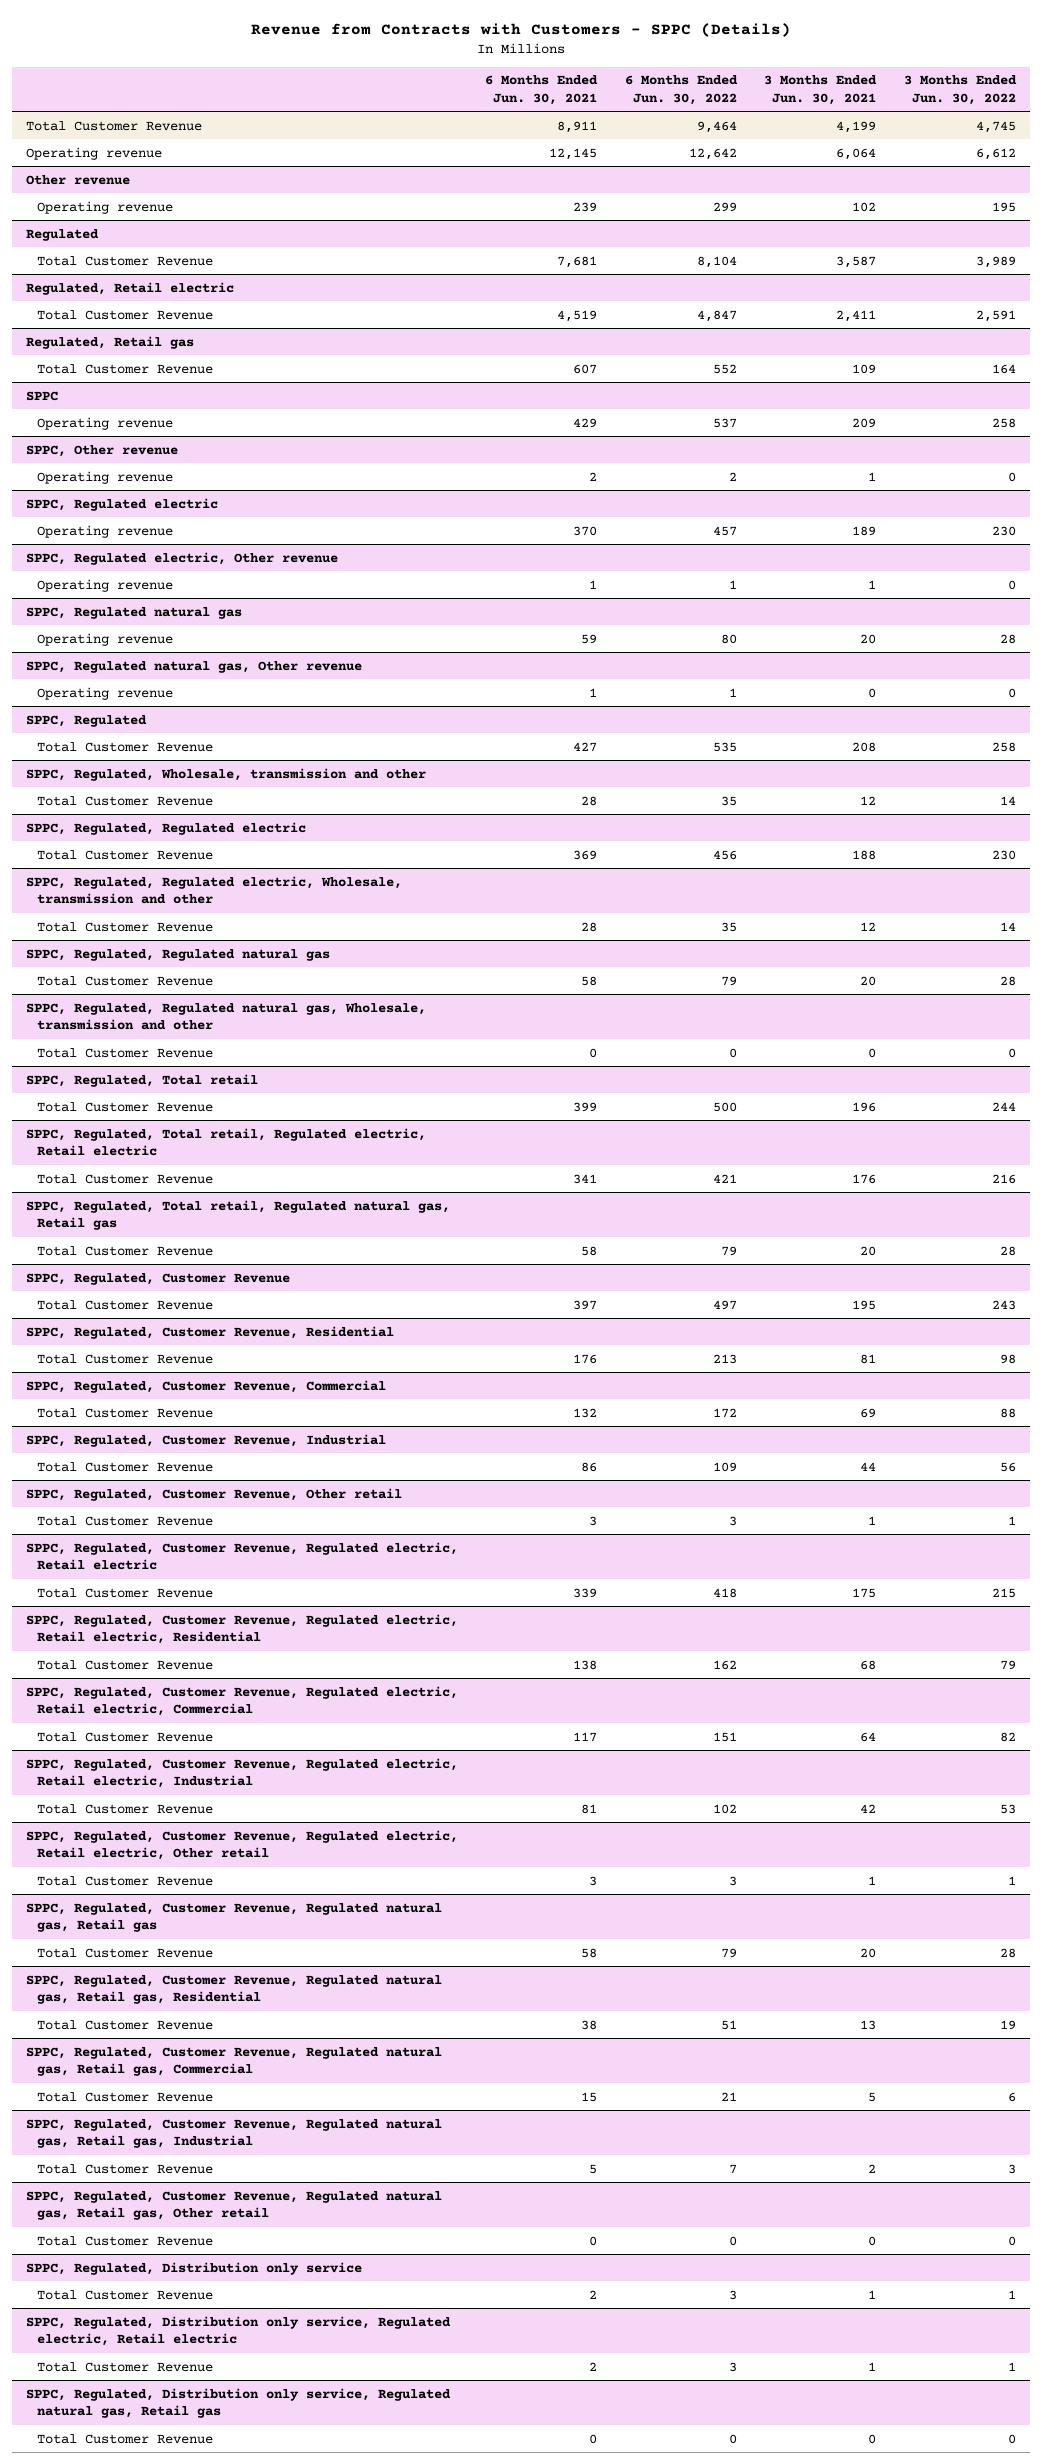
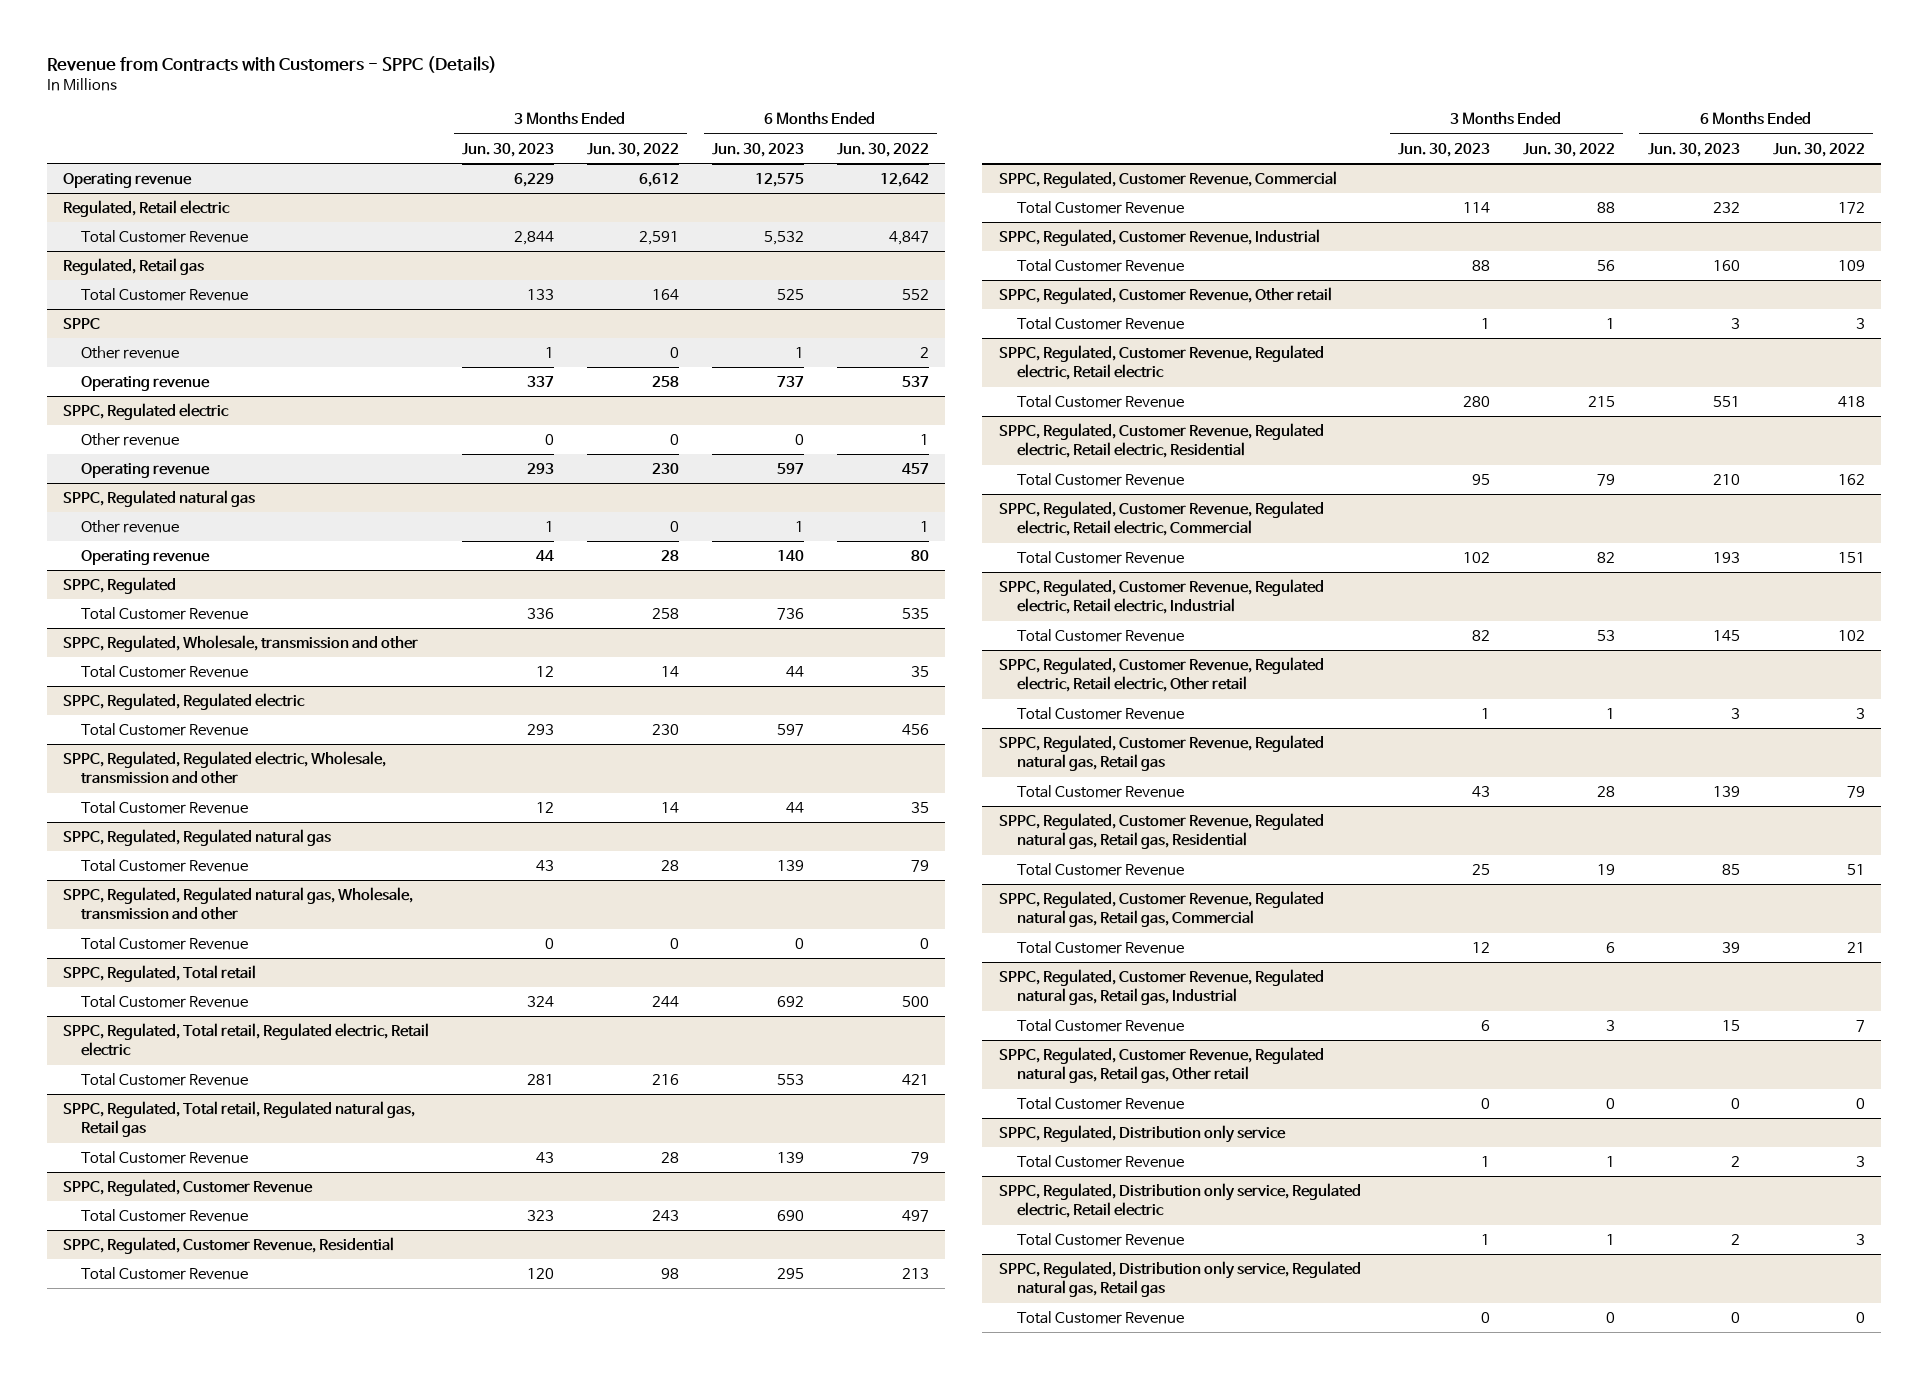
- | 6 Months Ended Jun. 30, 2021 | 6 Months Ended Jun. 30, 2022 | 3 Months Ended Jun. 30, 2021 | 3 Months Ended Jun. 30, 2022
+ | 3 Months Ended Jun. 30, 2023 | 3 Months Ended Jun. 30, 2022 | 6 Months Ended Jun. 30, 2023 | 6 Months Ended Jun. 30, 2022
- Total Customer Revenue | 8,911 | 9,464 | 4,199 | 4,745
- Other revenue
- Operating revenue | 239 | 299 | 102 | 195
- Regulated
- Total Customer Revenue | 7,681 | 8,104 | 3,587 | 3,989
@ SPPC
+ Other revenue | 1 | 0 | 1 | 2
- SPPC, Other revenue
- Operating revenue | 2 | 2 | 1 | 0
@ SPPC, Regulated electric
+ Other revenue | 0 | 0 | 0 | 1
- SPPC, Regulated electric, Other revenue
- Operating revenue | 1 | 1 | 1 | 0
@ SPPC, Regulated natural gas
+ Other revenue | 1 | 0 | 1 | 1
- SPPC, Regulated natural gas, Other revenue
- Operating revenue | 1 | 1 | 0 | 0

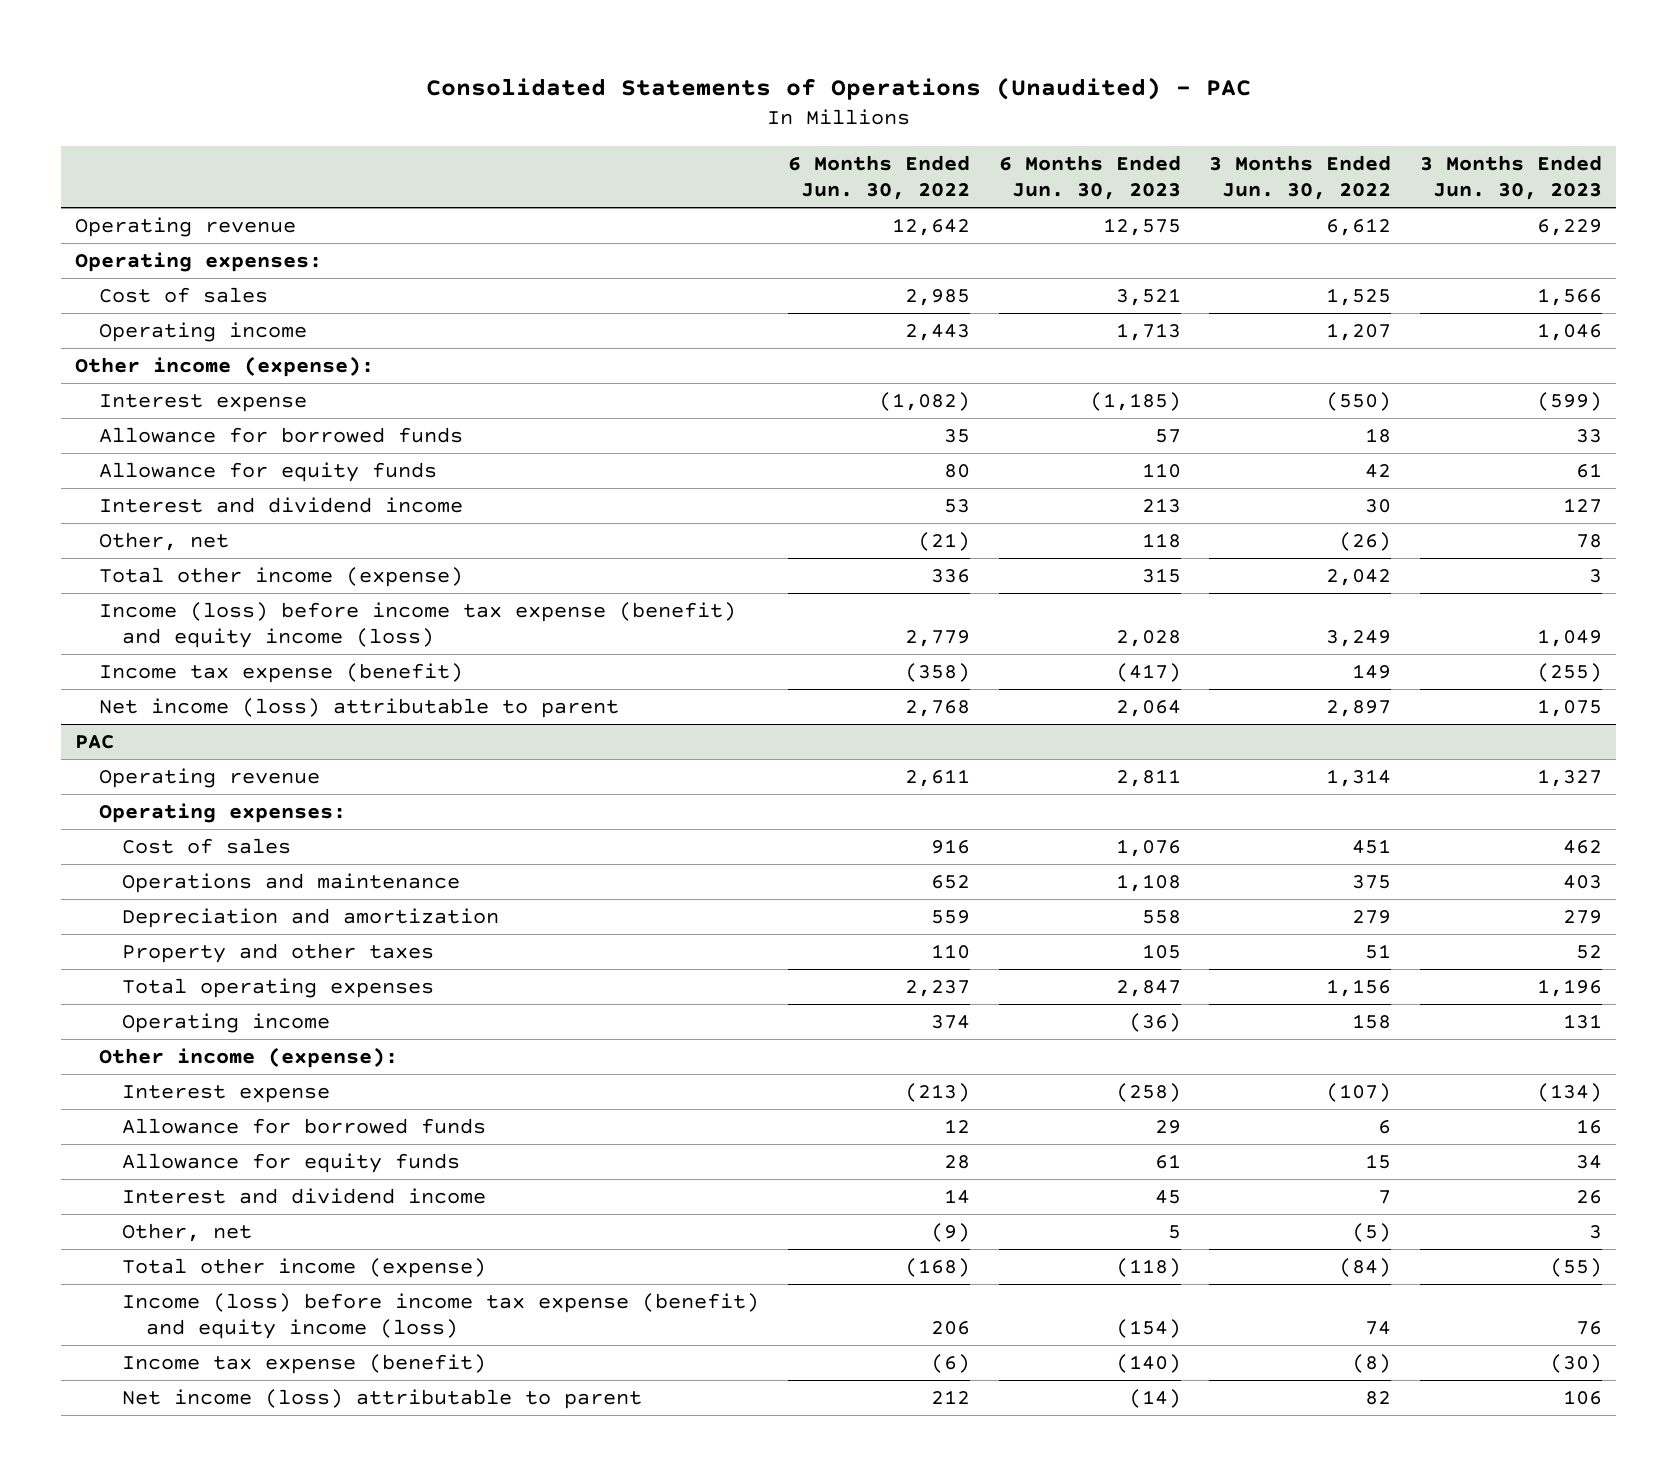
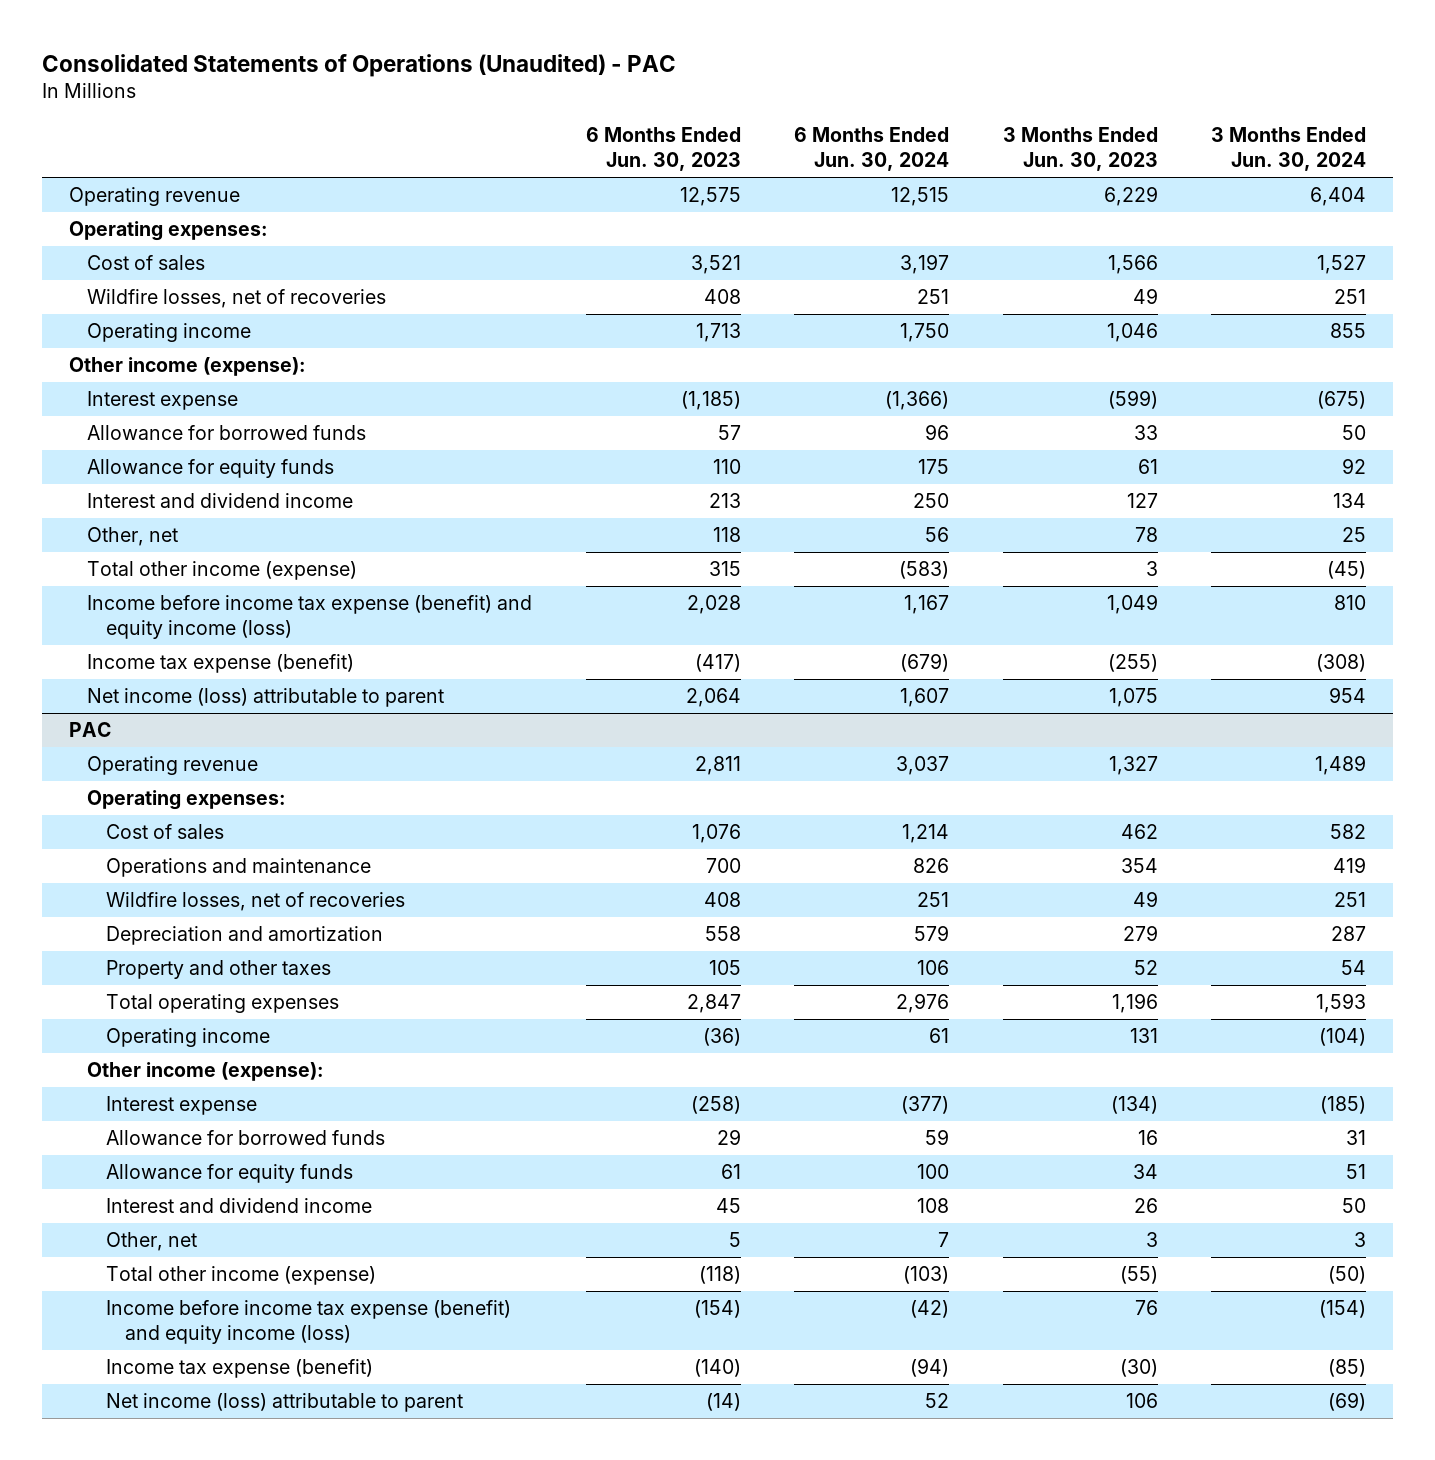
- | 6 Months Ended Jun. 30, 2022 | 6 Months Ended Jun. 30, 2023 | 3 Months Ended Jun. 30, 2022 | 3 Months Ended Jun. 30, 2023
+ | 6 Months Ended Jun. 30, 2023 | 6 Months Ended Jun. 30, 2024 | 3 Months Ended Jun. 30, 2023 | 3 Months Ended Jun. 30, 2024
+ Wildfire losses, net of recoveries | 408 | 251 | 49 | 251
- Income (loss) before income tax expense (benefit) and equity income (loss) | 2,779 | 2,028 | 3,249 | 1,049
+ Income before income tax expense (benefit) and equity income (loss) | 2,028 | 1,167 | 1,049 | 810
@ PAC
- Operations and maintenance | 652 | 1,108 | 375 | 403
+ Operations and maintenance | 700 | 826 | 354 | 419
+ Wildfire losses, net of recoveries | 408 | 251 | 49 | 251
- Income (loss) before income tax expense (benefit) and equity income (loss) | 206 | (154) | 74 | 76
+ Income before income tax expense (benefit) and equity income (loss) | (154) | (42) | 76 | (154)

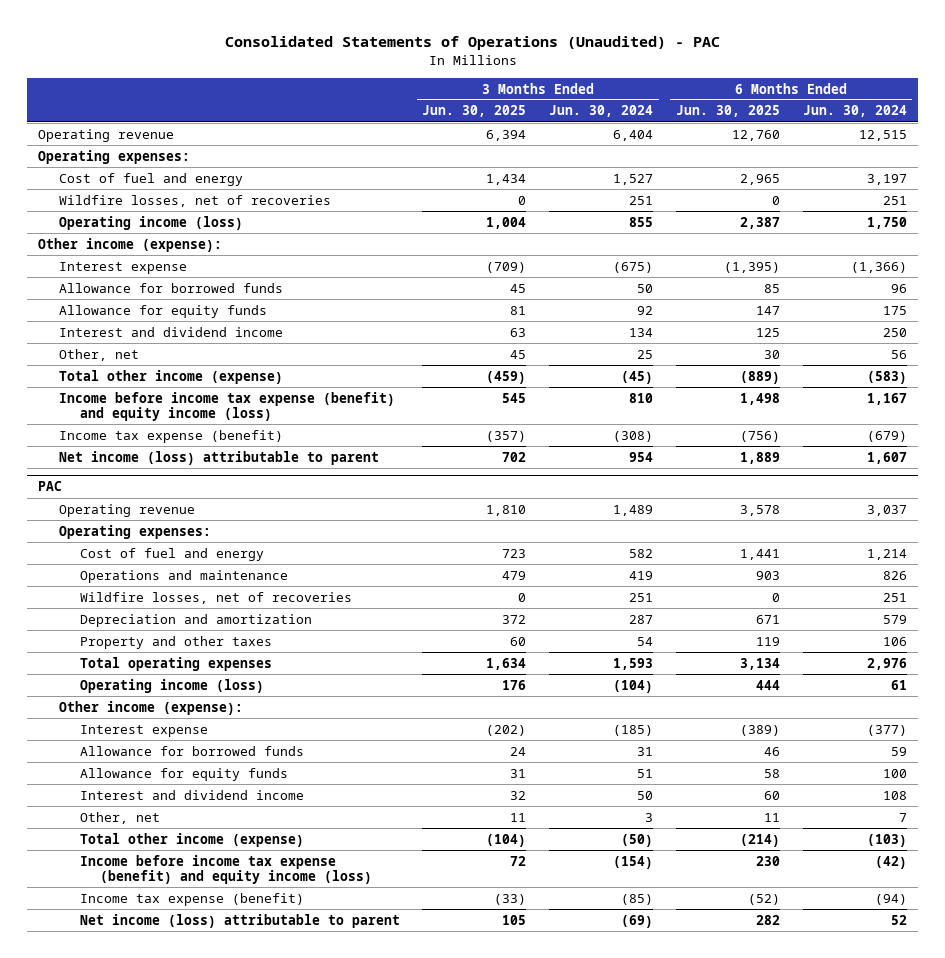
- | 6 Months Ended Jun. 30, 2023 | 6 Months Ended Jun. 30, 2024 | 3 Months Ended Jun. 30, 2023 | 3 Months Ended Jun. 30, 2024
+ | 3 Months Ended Jun. 30, 2025 | 3 Months Ended Jun. 30, 2024 | 6 Months Ended Jun. 30, 2025 | 6 Months Ended Jun. 30, 2024
- Cost of sales | 3,521 | 3,197 | 1,566 | 1,527
+ Cost of fuel and energy | 1,434 | 1,527 | 2,965 | 3,197
- Operating income | 1,713 | 1,750 | 1,046 | 855
+ Operating income (loss) | 1,004 | 855 | 2,387 | 1,750
@ PAC
- Cost of sales | 1,076 | 1,214 | 462 | 582
+ Cost of fuel and energy | 723 | 582 | 1,441 | 1,214
- Operating income | (36) | 61 | 131 | (104)
+ Operating income (loss) | 176 | (104) | 444 | 61

